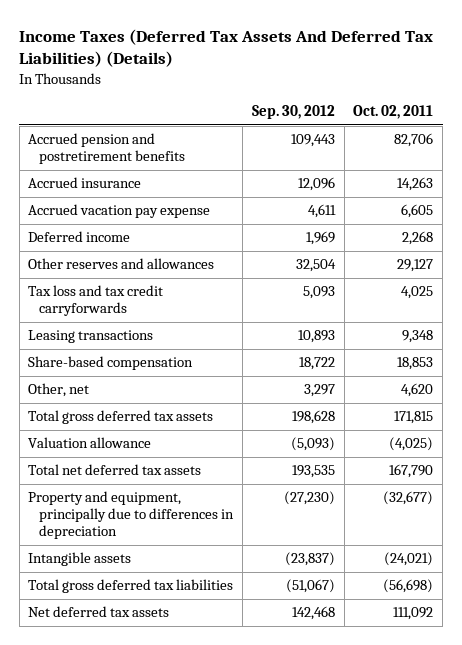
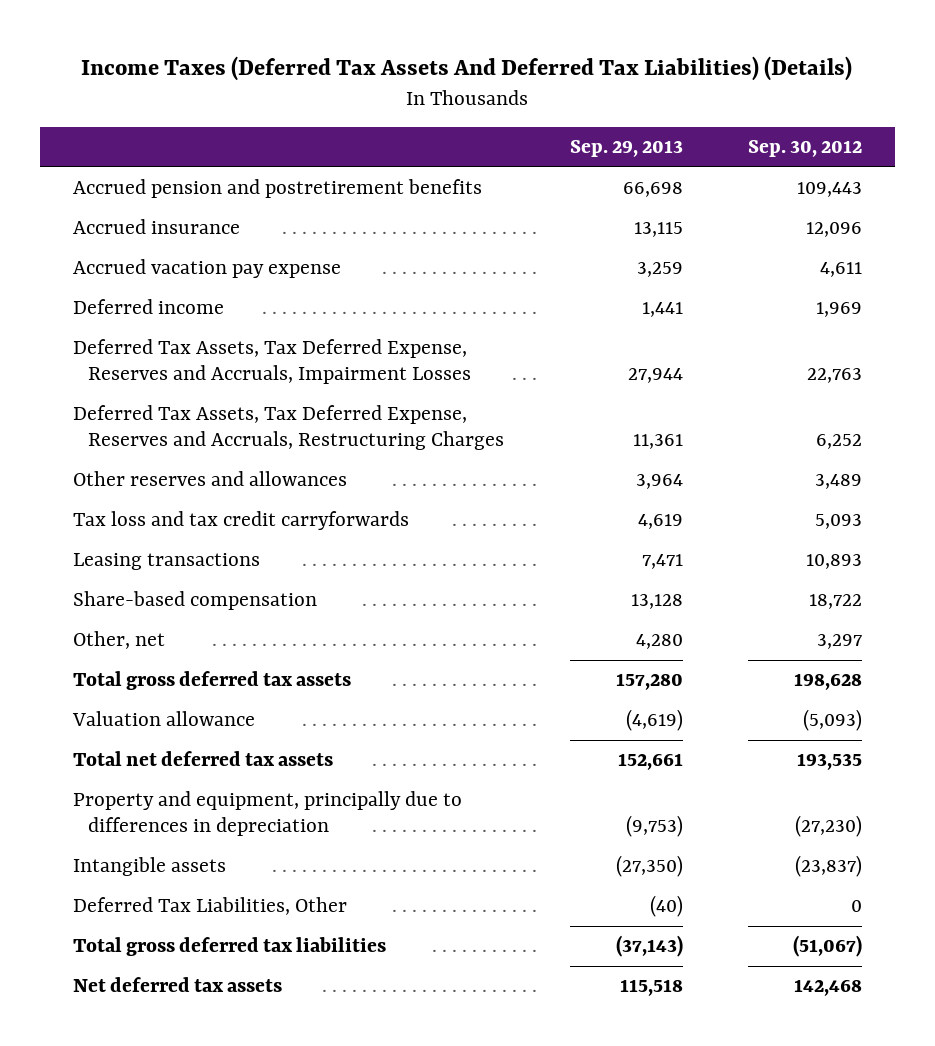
- | Sep. 30, 2012 | Oct. 02, 2011
+ | Sep. 29, 2013 | Sep. 30, 2012
- Other reserves and allowances | 32,504 | 29,127
+ Deferred Tax Assets, Tax Deferred Expense, Reserves and Accruals, Impairment Losses | 27,944 | 22,763
+ Deferred Tax Assets, Tax Deferred Expense, Reserves and Accruals, Restructuring Charges | 11,361 | 6,252
+ Other reserves and allowances | 3,964 | 3,489
+ Deferred Tax Liabilities, Other | (40) | 0

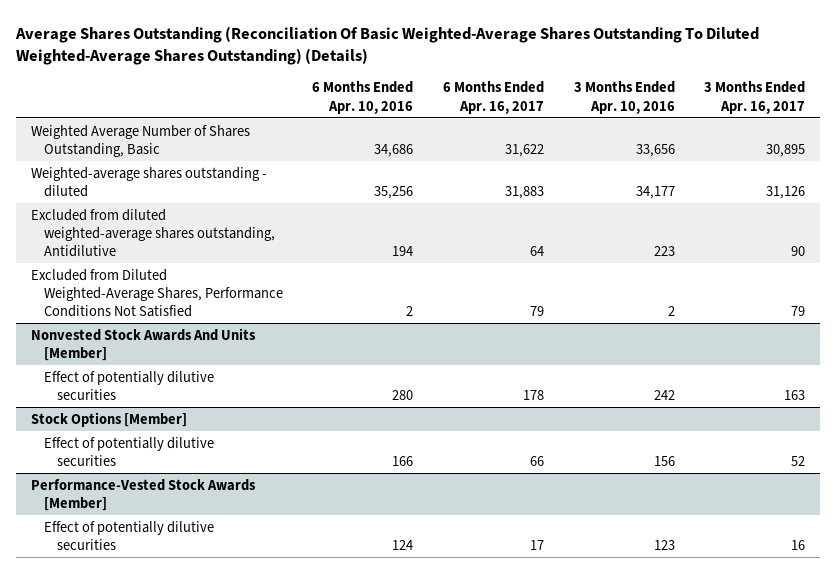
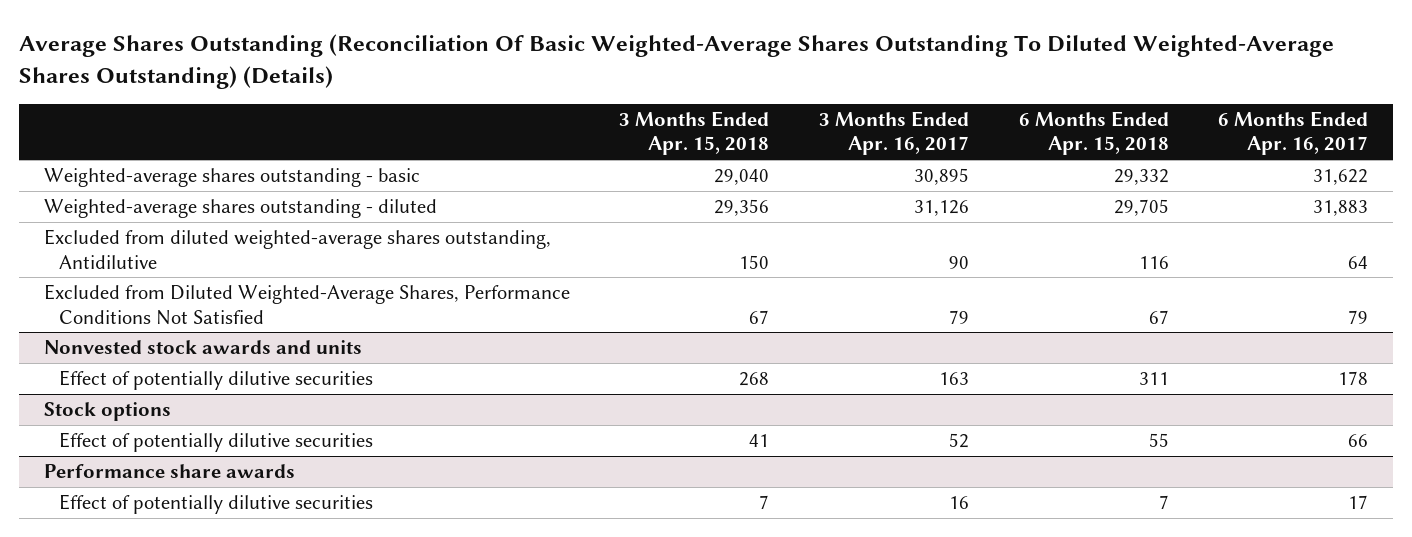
- | 6 Months Ended Apr. 10, 2016 | 6 Months Ended Apr. 16, 2017 | 3 Months Ended Apr. 10, 2016 | 3 Months Ended Apr. 16, 2017
+ | 3 Months Ended Apr. 15, 2018 | 3 Months Ended Apr. 16, 2017 | 6 Months Ended Apr. 15, 2018 | 6 Months Ended Apr. 16, 2017
- Weighted Average Number of Shares Outstanding, Basic | 34,686 | 31,622 | 33,656 | 30,895
+ Weighted-average shares outstanding - basic | 29,040 | 30,895 | 29,332 | 31,622
- Nonvested Stock Awards And Units [Member]
+ Nonvested stock awards and units
- Stock Options [Member]
+ Stock options
- Performance-Vested Stock Awards [Member]
+ Performance share awards

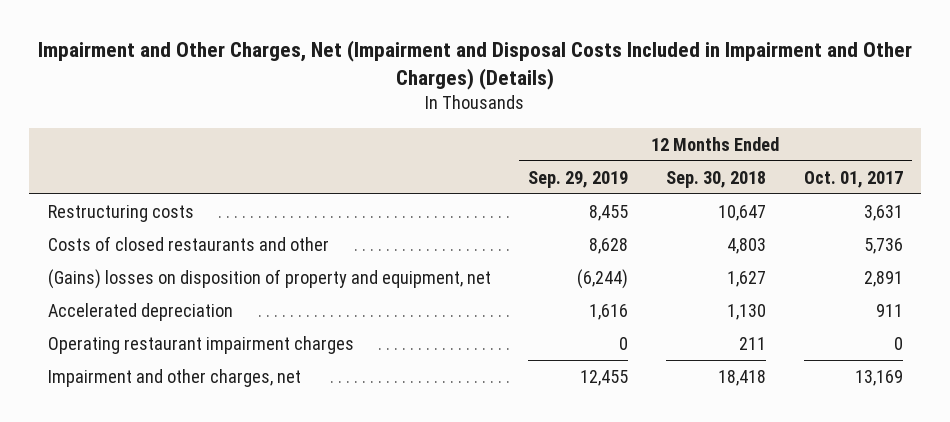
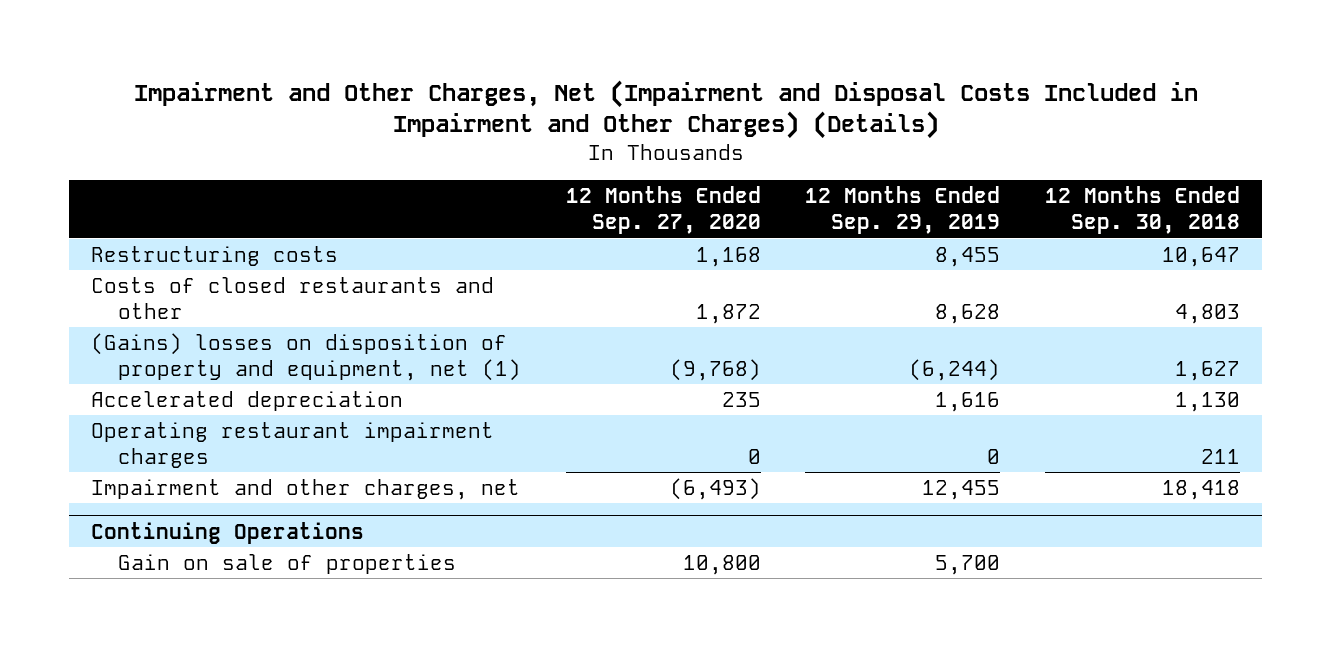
- | 12 Months Ended Sep. 29, 2019 | 12 Months Ended Sep. 30, 2018 | 12 Months Ended Oct. 01, 2017
+ | 12 Months Ended Sep. 27, 2020 | 12 Months Ended Sep. 29, 2019 | 12 Months Ended Sep. 30, 2018
- (Gains) losses on disposition of property and equipment, net | (6,244) | 1,627 | 2,891
+ (Gains) losses on disposition of property and equipment, net (1) | (9,768) | (6,244) | 1,627
+ Continuing Operations
+ Gain on sale of properties | 10,800 | 5,700 |

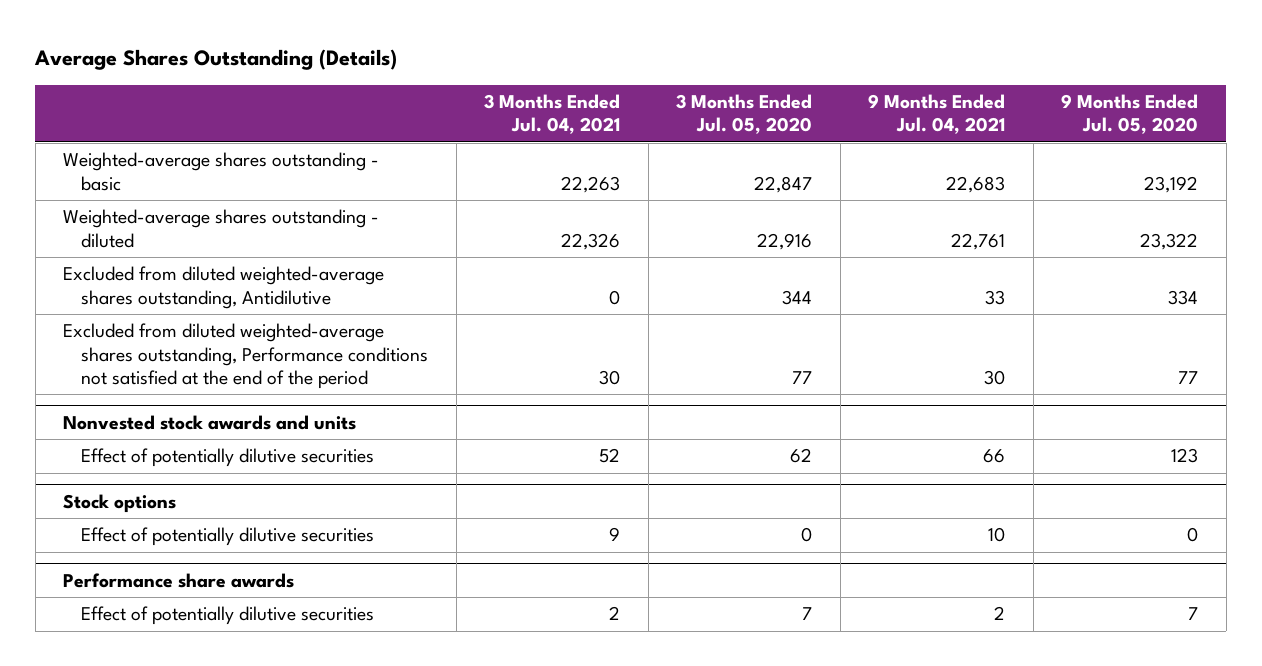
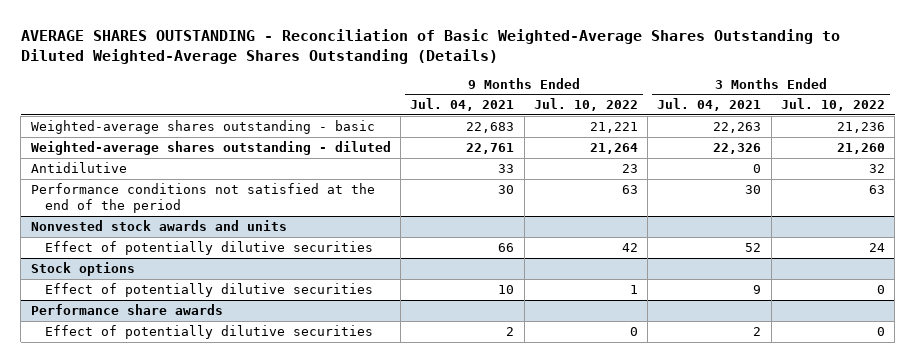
- Average Shares Outstanding (Details)
+ AVERAGE SHARES OUTSTANDING - Reconciliation of Basic Weighted-Average Shares Outstanding to Diluted Weighted-Average Shares Outstanding (Details)
- | 3 Months Ended Jul. 04, 2021 | 3 Months Ended Jul. 05, 2020 | 9 Months Ended Jul. 04, 2021 | 9 Months Ended Jul. 05, 2020
+ | 9 Months Ended Jul. 04, 2021 | 9 Months Ended Jul. 10, 2022 | 3 Months Ended Jul. 04, 2021 | 3 Months Ended Jul. 10, 2022
- Excluded from diluted weighted-average shares outstanding, Antidilutive | 0 | 344 | 33 | 334
- Excluded from diluted weighted-average shares outstanding, Performance conditions not satisfied at the end of the period | 30 | 77 | 30 | 77
+ Antidilutive | 33 | 23 | 0 | 32
+ Performance conditions not satisfied at the end of the period | 30 | 63 | 30 | 63

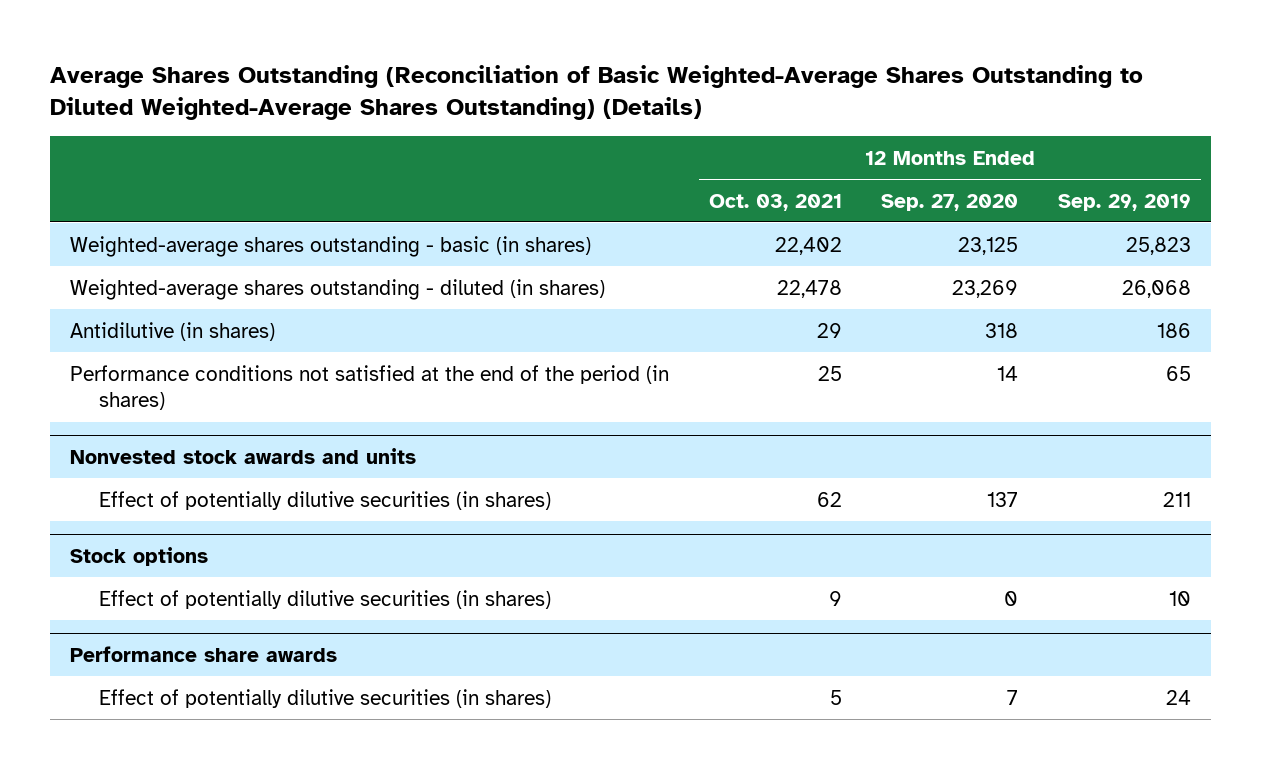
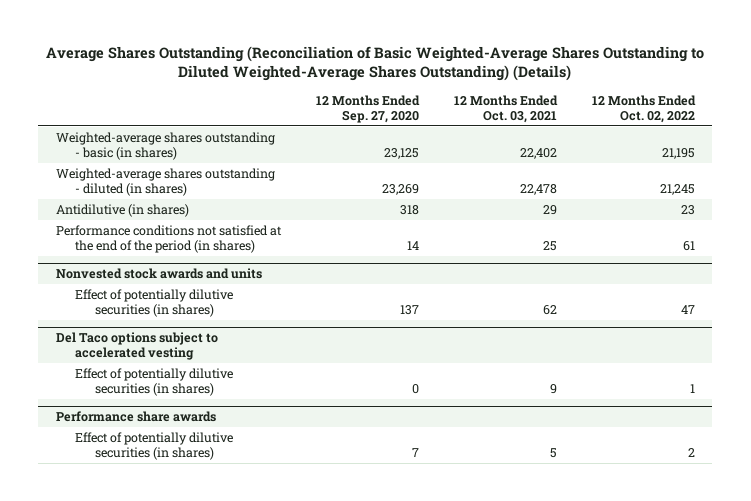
- | 12 Months Ended Oct. 03, 2021 | 12 Months Ended Sep. 27, 2020 | 12 Months Ended Sep. 29, 2019
+ | 12 Months Ended Sep. 27, 2020 | 12 Months Ended Oct. 03, 2021 | 12 Months Ended Oct. 02, 2022
- Stock options
+ Del Taco options subject to accelerated vesting

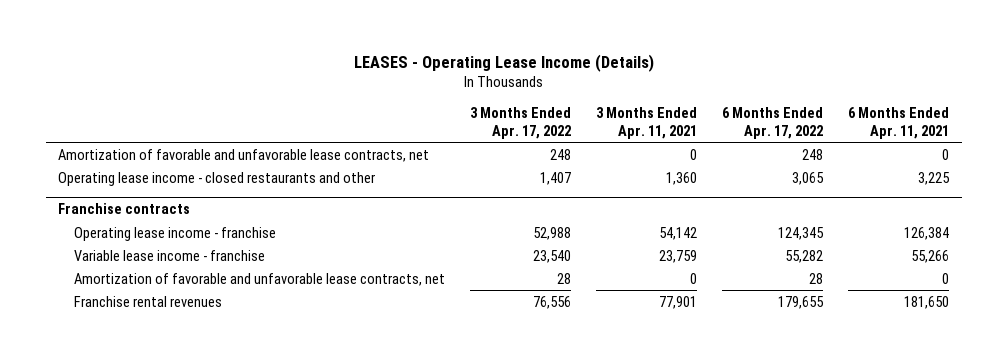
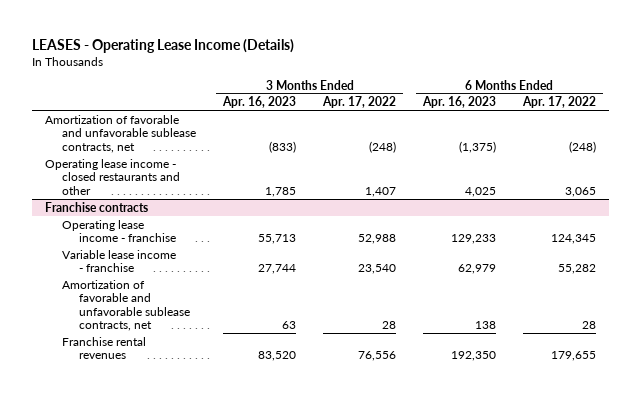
- | 3 Months Ended Apr. 17, 2022 | 3 Months Ended Apr. 11, 2021 | 6 Months Ended Apr. 17, 2022 | 6 Months Ended Apr. 11, 2021
+ | 3 Months Ended Apr. 16, 2023 | 3 Months Ended Apr. 17, 2022 | 6 Months Ended Apr. 16, 2023 | 6 Months Ended Apr. 17, 2022
- Amortization of favorable and unfavorable lease contracts, net | 248 | 0 | 248 | 0
+ Amortization of favorable and unfavorable sublease contracts, net | (833) | (248) | (1,375) | (248)
@ Franchise contracts
- Amortization of favorable and unfavorable lease contracts, net | 28 | 0 | 28 | 0
+ Amortization of favorable and unfavorable sublease contracts, net | 63 | 28 | 138 | 28

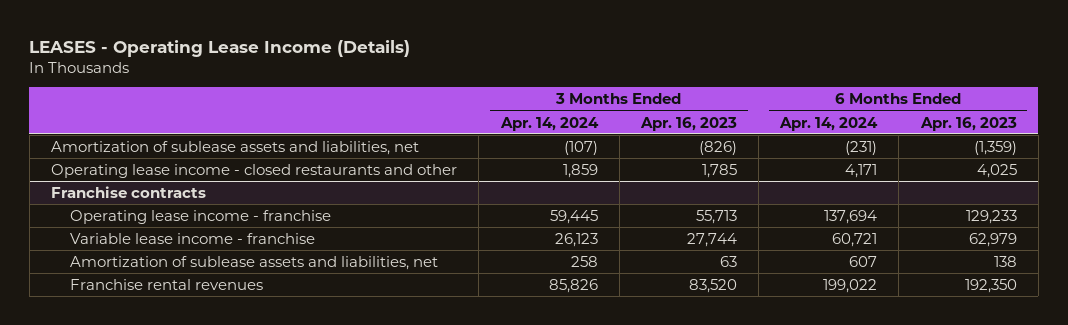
- | 3 Months Ended Apr. 16, 2023 | 3 Months Ended Apr. 17, 2022 | 6 Months Ended Apr. 16, 2023 | 6 Months Ended Apr. 17, 2022
+ | 3 Months Ended Apr. 14, 2024 | 3 Months Ended Apr. 16, 2023 | 6 Months Ended Apr. 14, 2024 | 6 Months Ended Apr. 16, 2023
- Amortization of favorable and unfavorable sublease contracts, net | (833) | (248) | (1,375) | (248)
+ Amortization of sublease assets and liabilities, net | (107) | (826) | (231) | (1,359)
@ Franchise contracts
- Amortization of favorable and unfavorable sublease contracts, net | 63 | 28 | 138 | 28
+ Amortization of sublease assets and liabilities, net | 258 | 63 | 607 | 138

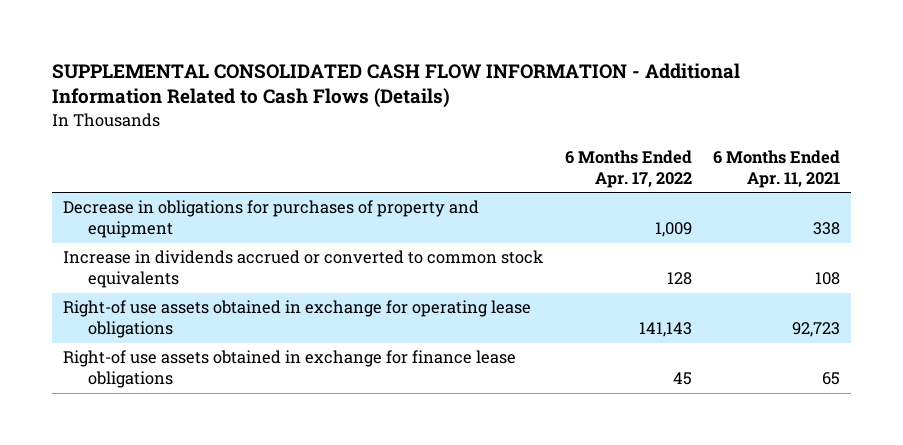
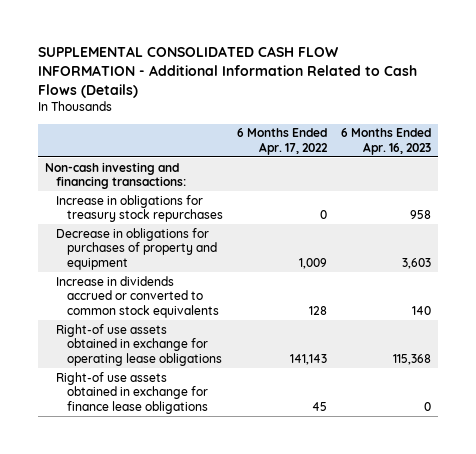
- | 6 Months Ended Apr. 17, 2022 | 6 Months Ended Apr. 11, 2021
+ | 6 Months Ended Apr. 17, 2022 | 6 Months Ended Apr. 16, 2023
+ Non-cash investing and financing transactions:
+ Increase in obligations for treasury stock repurchases | 0 | 958

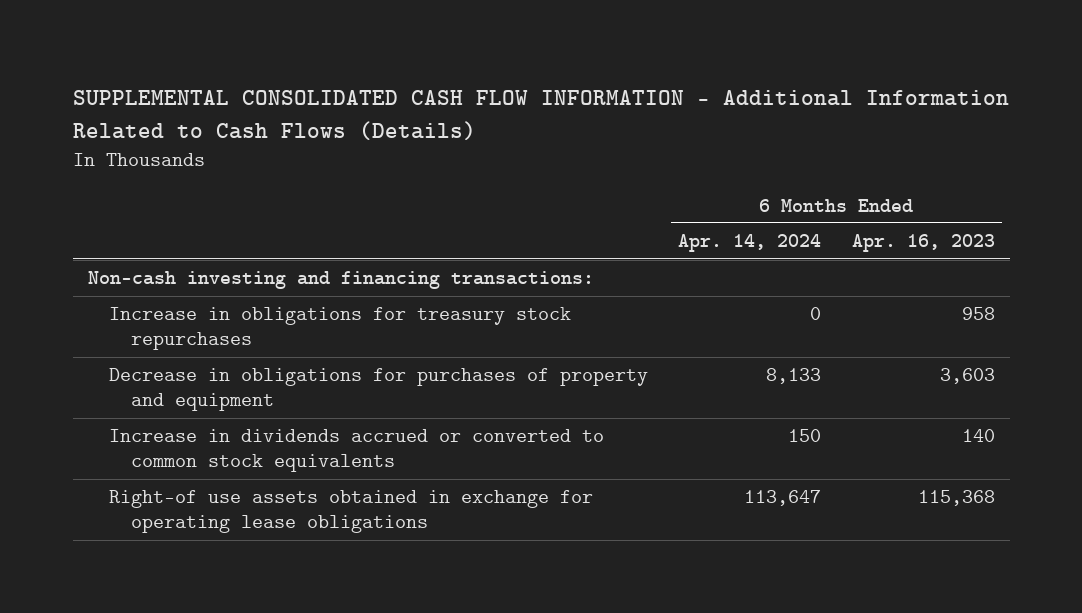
- | 6 Months Ended Apr. 17, 2022 | 6 Months Ended Apr. 16, 2023
+ | 6 Months Ended Apr. 14, 2024 | 6 Months Ended Apr. 16, 2023
- Right-of use assets obtained in exchange for finance lease obligations | 45 | 0

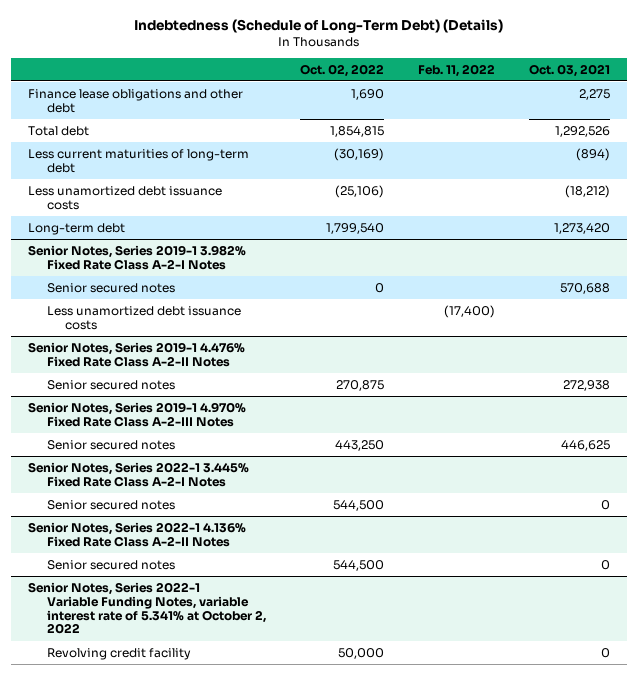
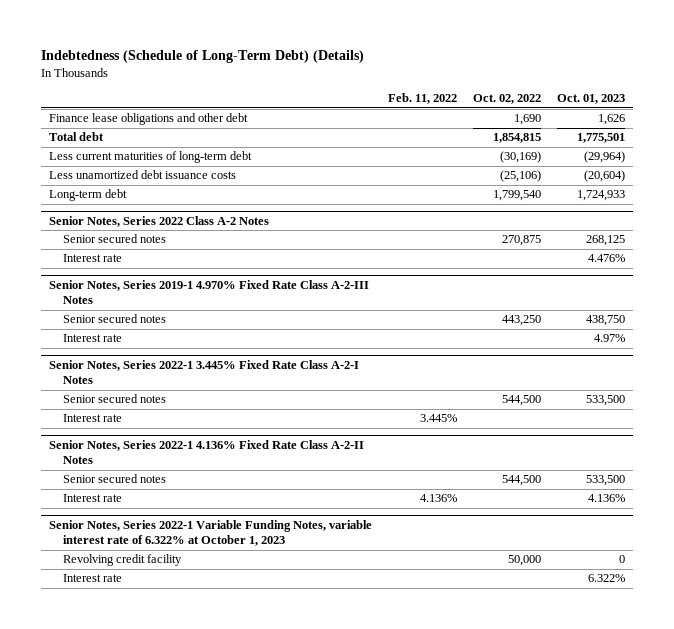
- | Oct. 02, 2022 | Feb. 11, 2022 | Oct. 03, 2021
+ | Feb. 11, 2022 | Oct. 02, 2022 | Oct. 01, 2023
- Senior Notes, Series 2019-1 3.982% Fixed Rate Class A-2-I Notes
- Senior secured notes | 0 | | 570,688
- Less unamortized debt issuance costs | | (17,400) |
- Senior Notes, Series 2019-1 4.476% Fixed Rate Class A-2-II Notes
+ Senior Notes, Series 2022 Class A-2 Notes
+ Interest rate | | | 4.476%
@ Senior Notes, Series 2019-1 4.970% Fixed Rate Class A-2-III Notes
+ Interest rate | | | 4.97%
@ Senior Notes, Series 2022-1 3.445% Fixed Rate Class A-2-I Notes
+ Interest rate | 3.445% | |
- Senior Notes, Series 2022-1 Variable Funding Notes, variable interest rate of 5.341% at October 2, 2022
@ Senior Notes, Series 2022-1 4.136% Fixed Rate Class A-2-II Notes
+ Interest rate | 4.136% | | 4.136%
+ Senior Notes, Series 2022-1 Variable Funding Notes, variable interest rate of 6.322% at October 1, 2023
+ Interest rate | | | 6.322%

